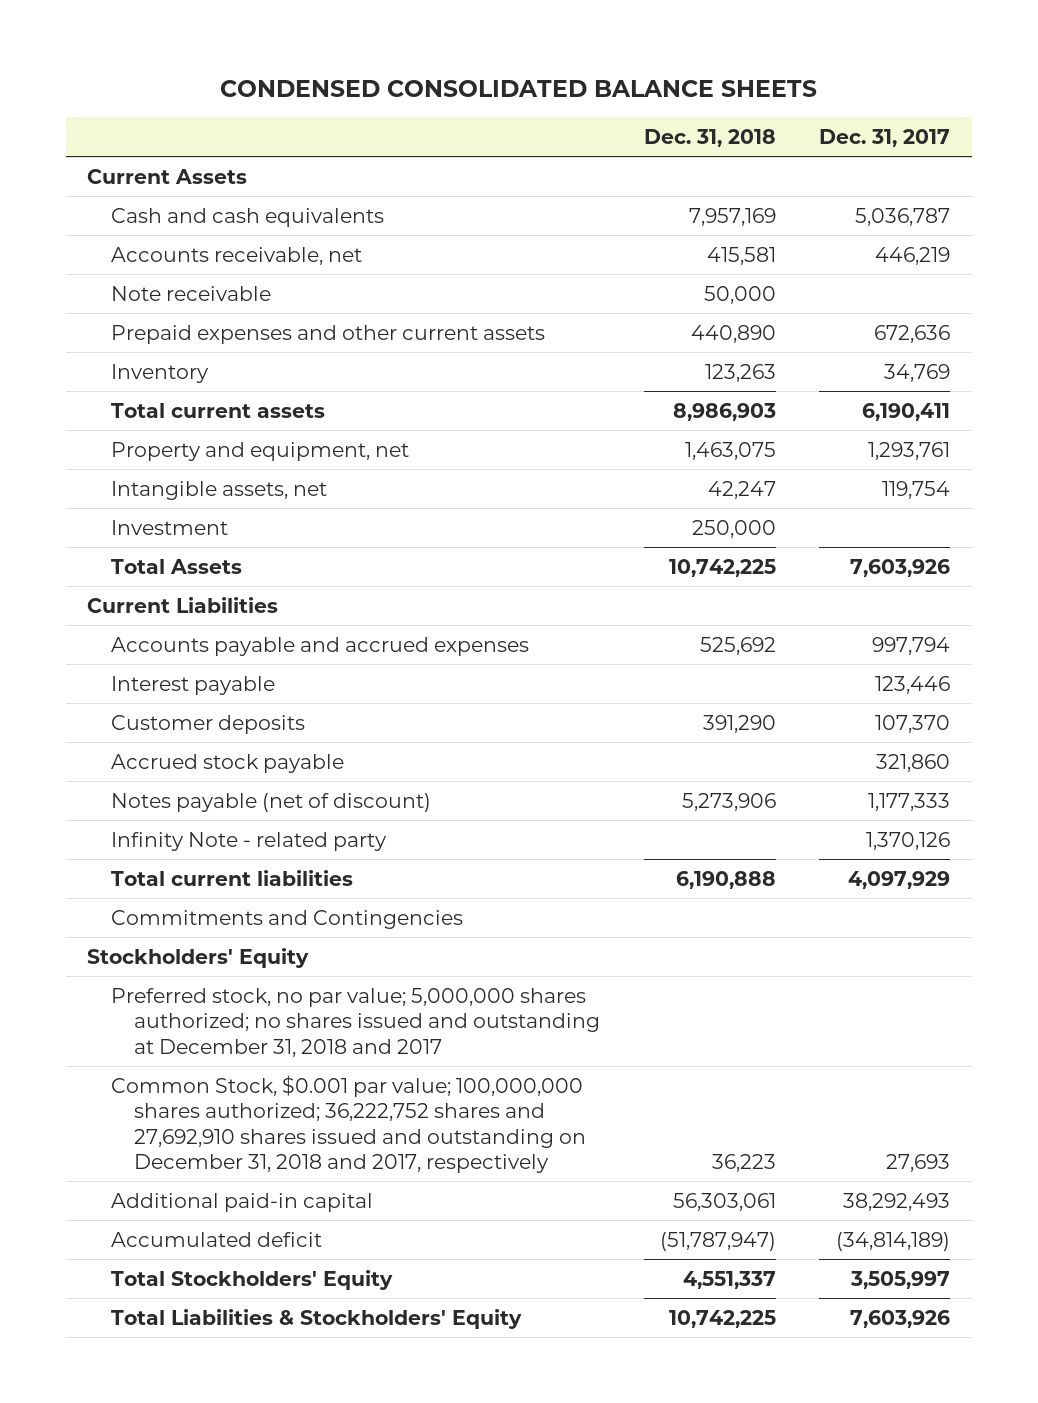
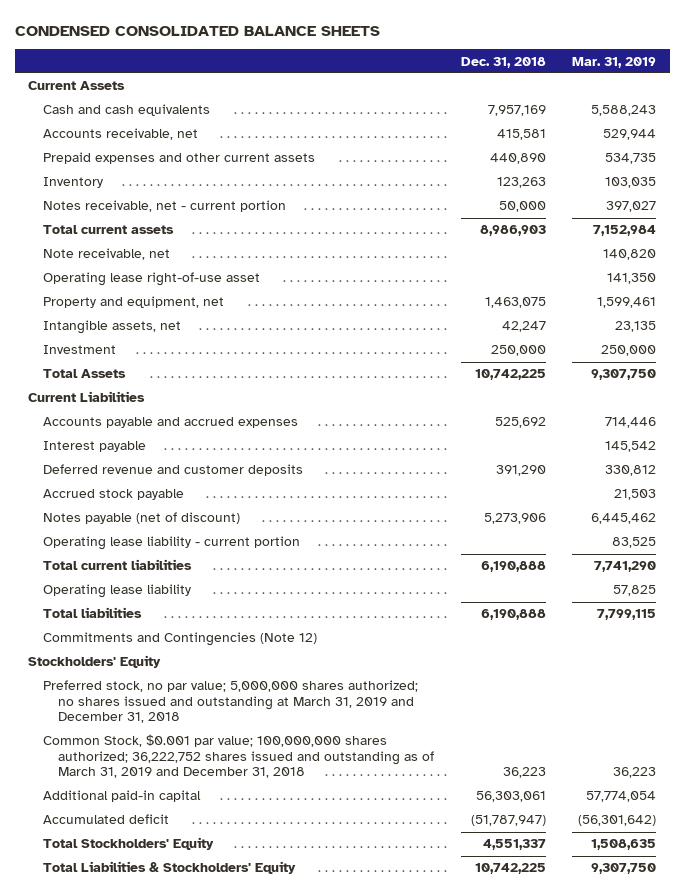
- | Dec. 31, 2018 | Dec. 31, 2017
+ | Dec. 31, 2018 | Mar. 31, 2019
- Note receivable | 50,000 |
+ Notes receivable, net - current portion | 50,000 | 397,027
+ Note receivable, net | | 140,820
+ Operating lease right-of-use asset | | 141,350
- Customer deposits | 391,290 | 107,370
+ Deferred revenue and customer deposits | 391,290 | 330,812
- Infinity Note - related party | | 1,370,126
+ Operating lease liability - current portion | | 83,525
- Commitments and Contingencies
+ Operating lease liability | | 57,825
+ Total liabilities | 6,190,888 | 7,799,115
+ Commitments and Contingencies (Note 12)
- Preferred stock, no par value; 5,000,000 shares authorized; no shares issued and outstanding at December 31, 2018 and 2017
- Common Stock, $0.001 par value; 100,000,000 shares authorized; 36,222,752 shares and 27,692,910 shares issued and outstanding on December 31, 2018 and 2017, respectively | 36,223 | 27,693
+ Preferred stock, no par value; 5,000,000 shares authorized; no shares issued and outstanding at March 31, 2019 and December 31, 2018
+ Common Stock, $0.001 par value; 100,000,000 shares authorized; 36,222,752 shares issued and outstanding as of March 31, 2019 and December 31, 2018 | 36,223 | 36,223

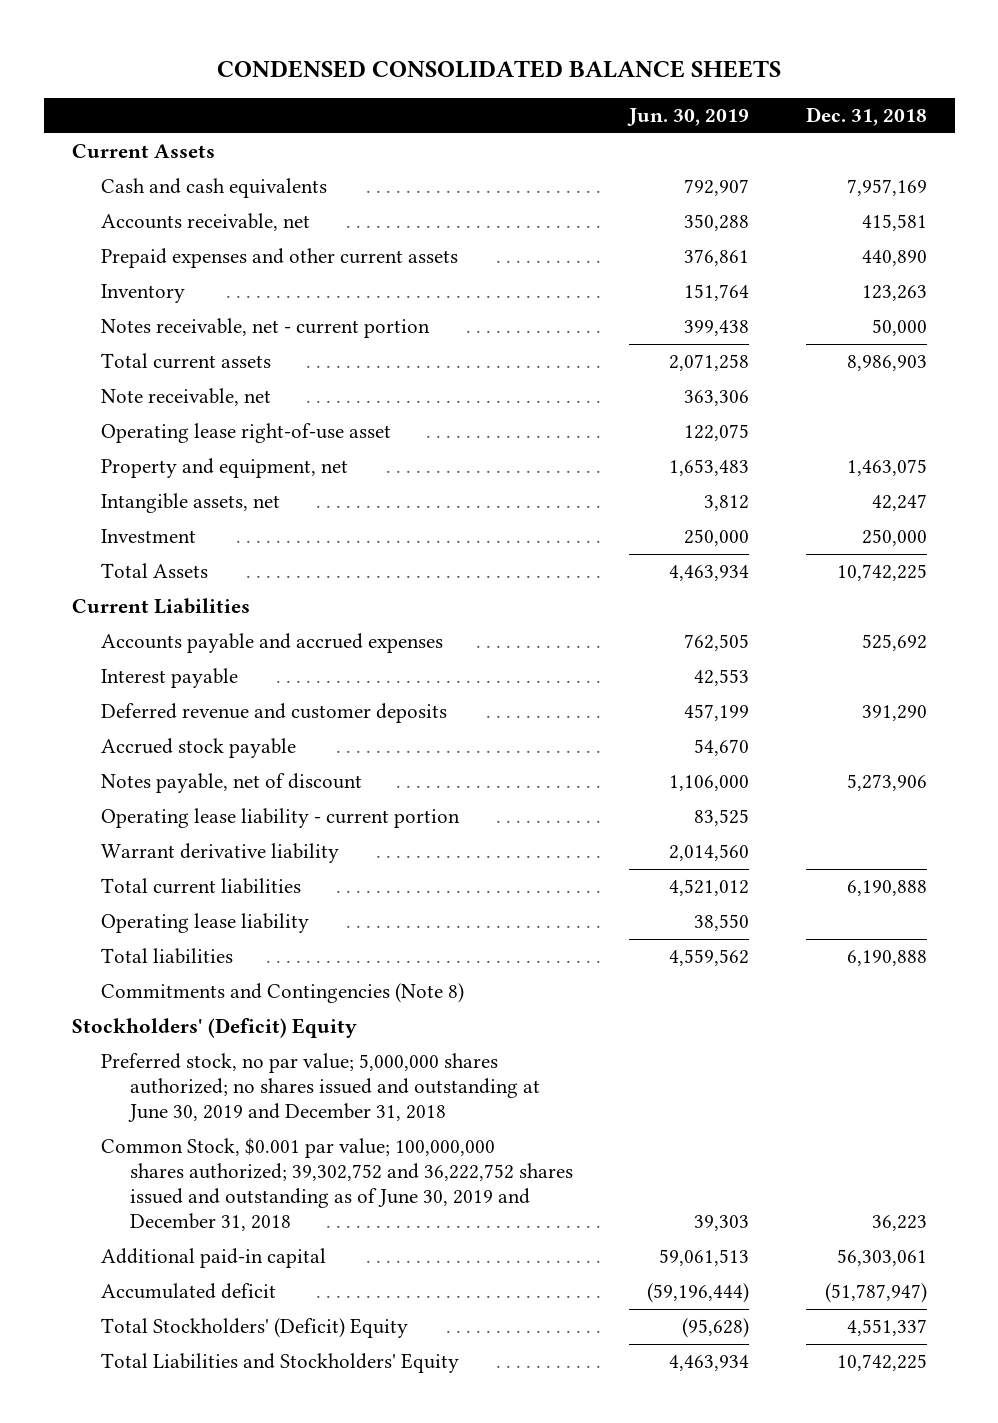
- | Dec. 31, 2018 | Mar. 31, 2019
+ | Jun. 30, 2019 | Dec. 31, 2018
- Notes payable (net of discount) | 5,273,906 | 6,445,462
+ Notes payable, net of discount | 1,106,000 | 5,273,906
+ Warrant derivative liability | 2,014,560 |
- Commitments and Contingencies (Note 12)
- Stockholders' Equity
- Preferred stock, no par value; 5,000,000 shares authorized; no shares issued and outstanding at March 31, 2019 and December 31, 2018
- Common Stock, $0.001 par value; 100,000,000 shares authorized; 36,222,752 shares issued and outstanding as of March 31, 2019 and December 31, 2018 | 36,223 | 36,223
+ Commitments and Contingencies (Note 8)
+ Stockholders' (Deficit) Equity
+ Preferred stock, no par value; 5,000,000 shares authorized; no shares issued and outstanding at June 30, 2019 and December 31, 2018
+ Common Stock, $0.001 par value; 100,000,000 shares authorized; 39,302,752 and 36,222,752 shares issued and outstanding as of June 30, 2019 and December 31, 2018 | 39,303 | 36,223
- Total Stockholders' Equity | 4,551,337 | 1,508,635
- Total Liabilities & Stockholders' Equity | 10,742,225 | 9,307,750
+ Total Stockholders' (Deficit) Equity | (95,628) | 4,551,337
+ Total Liabilities and Stockholders' Equity | 4,463,934 | 10,742,225

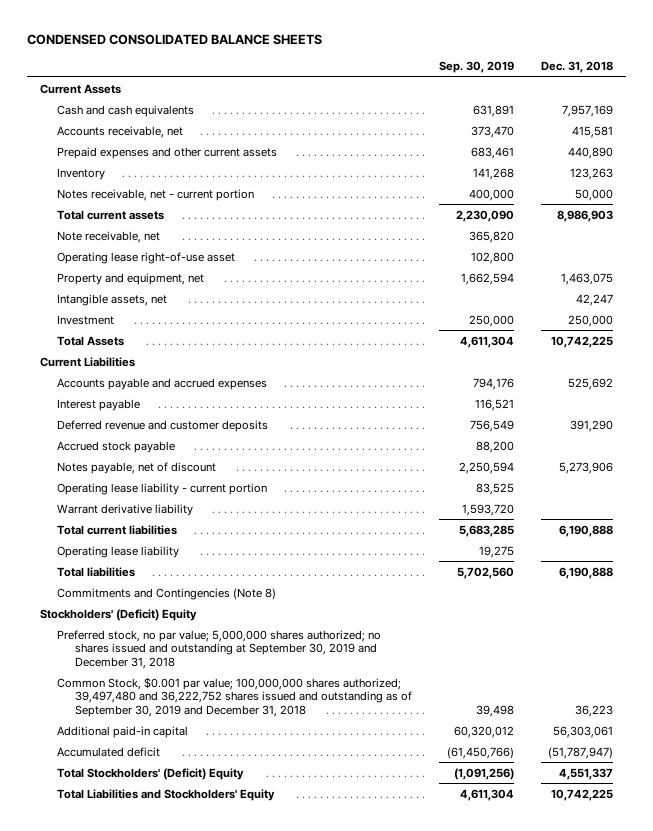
- | Jun. 30, 2019 | Dec. 31, 2018
+ | Sep. 30, 2019 | Dec. 31, 2018
- Preferred stock, no par value; 5,000,000 shares authorized; no shares issued and outstanding at June 30, 2019 and December 31, 2018
- Common Stock, $0.001 par value; 100,000,000 shares authorized; 39,302,752 and 36,222,752 shares issued and outstanding as of June 30, 2019 and December 31, 2018 | 39,303 | 36,223
+ Preferred stock, no par value; 5,000,000 shares authorized; no shares issued and outstanding at September 30, 2019 and December 31, 2018
+ Common Stock, $0.001 par value; 100,000,000 shares authorized; 39,497,480 and 36,222,752 shares issued and outstanding as of September 30, 2019 and December 31, 2018 | 39,498 | 36,223

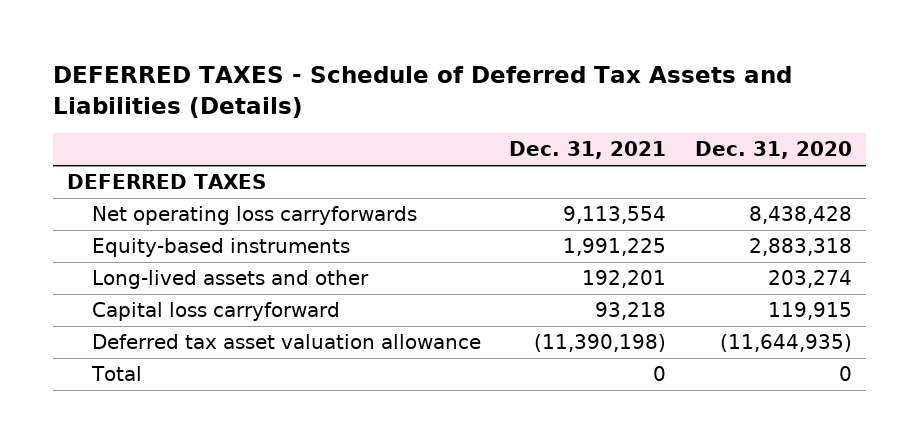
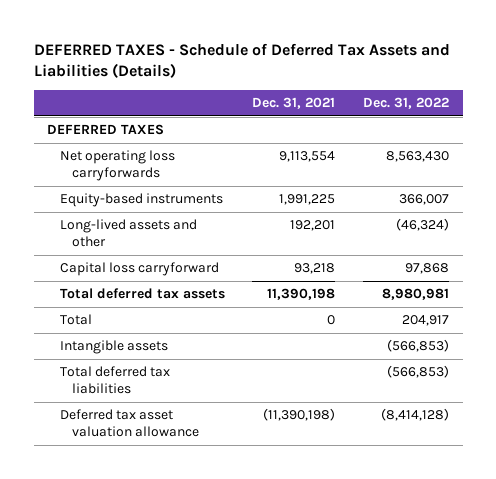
- | Dec. 31, 2021 | Dec. 31, 2020
+ | Dec. 31, 2021 | Dec. 31, 2022
+ Total deferred tax assets | 11,390,198 | 8,980,981
+ Intangible assets | | (566,853)
+ Total deferred tax liabilities | | (566,853)
moved down: Deferred tax asset valuation allowance | (11,390,198) | (8,414,128)

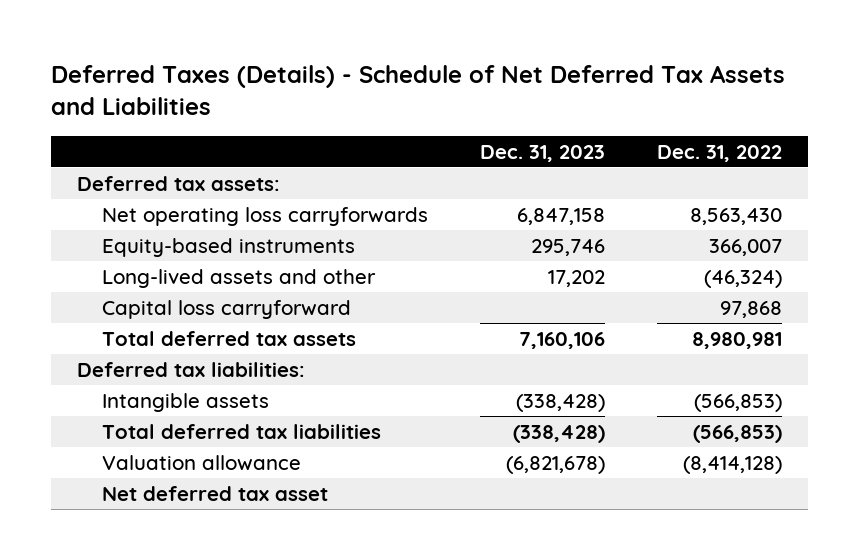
- DEFERRED TAXES - Schedule of Deferred Tax Assets and Liabilities (Details)
+ Deferred Taxes (Details) - Schedule of Net Deferred Tax Assets and Liabilities
- | Dec. 31, 2021 | Dec. 31, 2022
+ | Dec. 31, 2023 | Dec. 31, 2022
- DEFERRED TAXES
+ Deferred tax assets:
- Total | 0 | 204,917
+ Deferred tax liabilities:
- Deferred tax asset valuation allowance | (11,390,198) | (8,414,128)
+ Valuation allowance | (6,821,678) | (8,414,128)
+ Net deferred tax asset

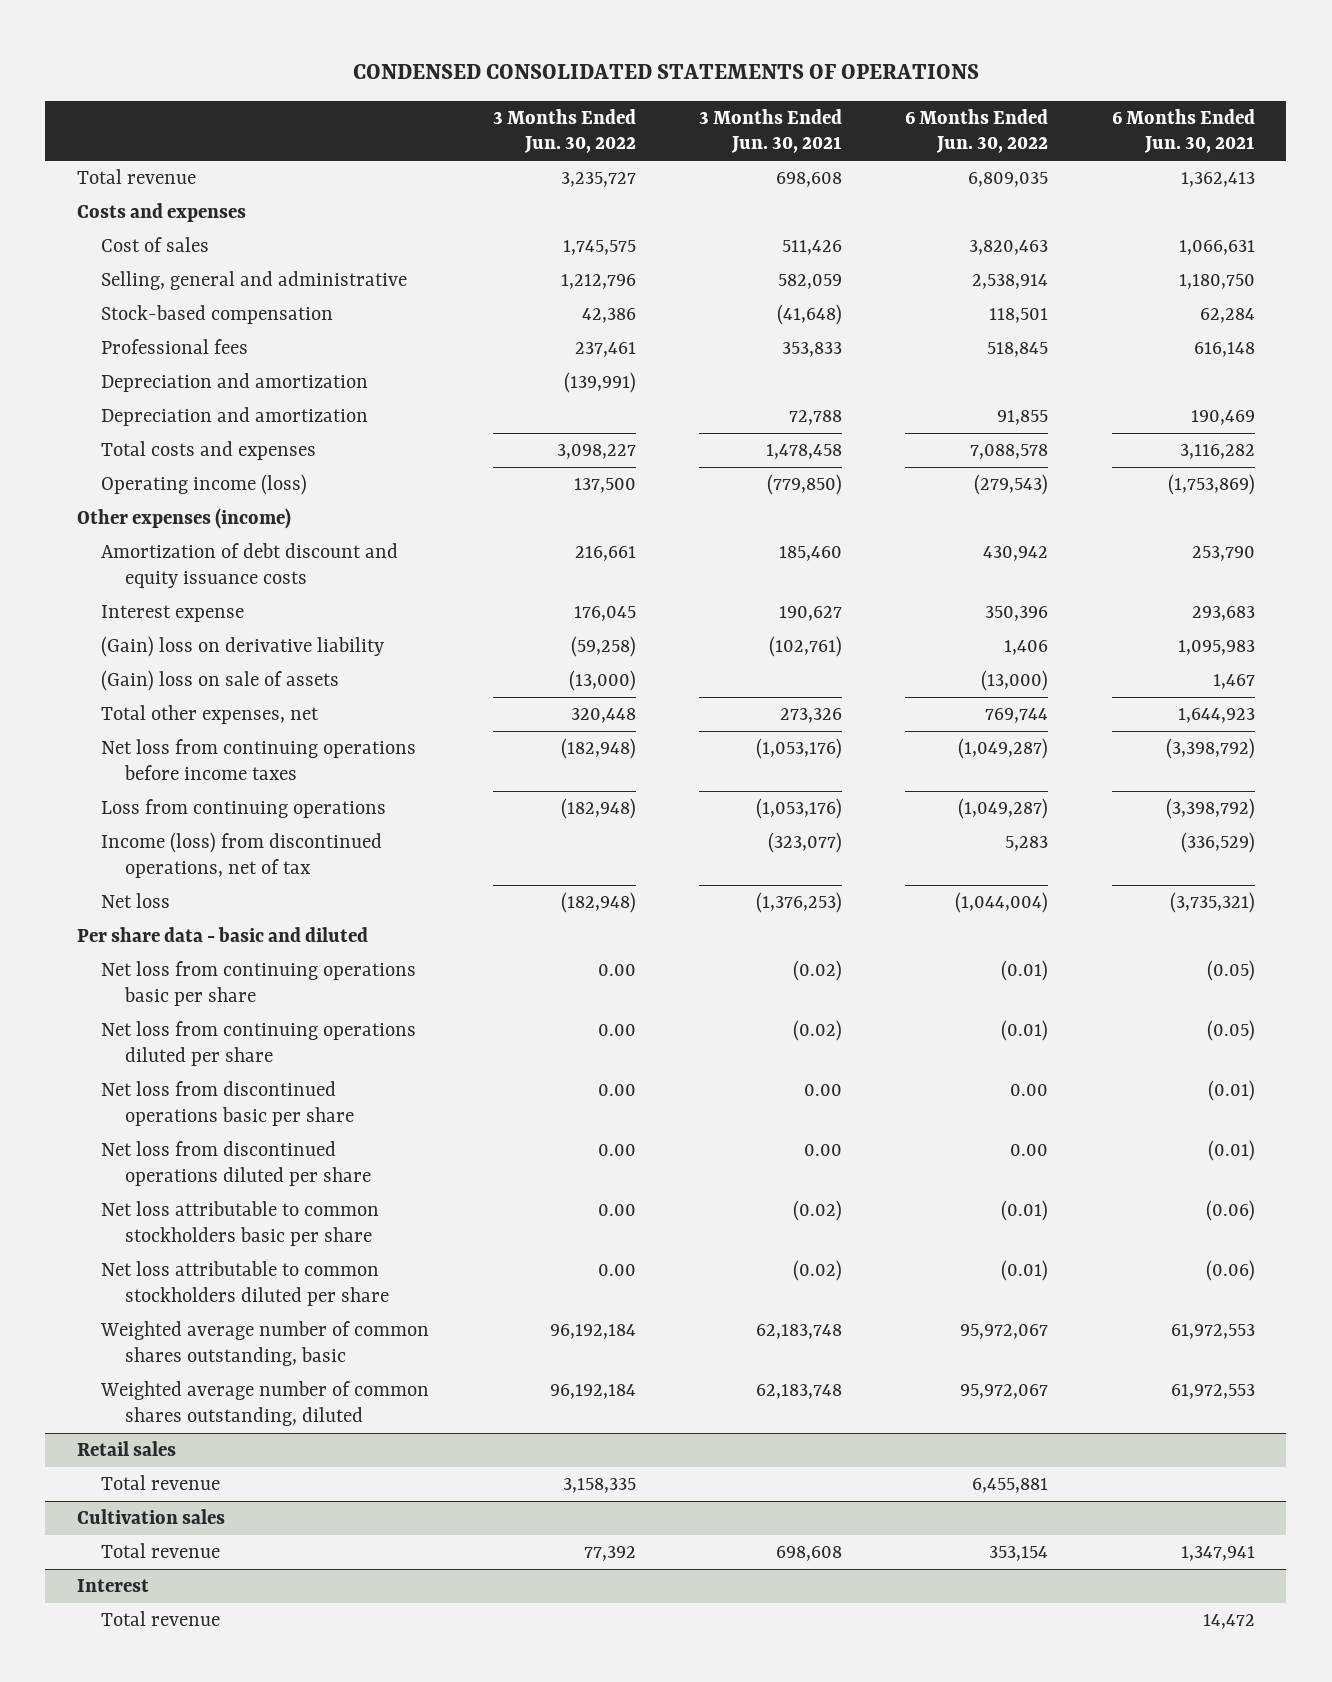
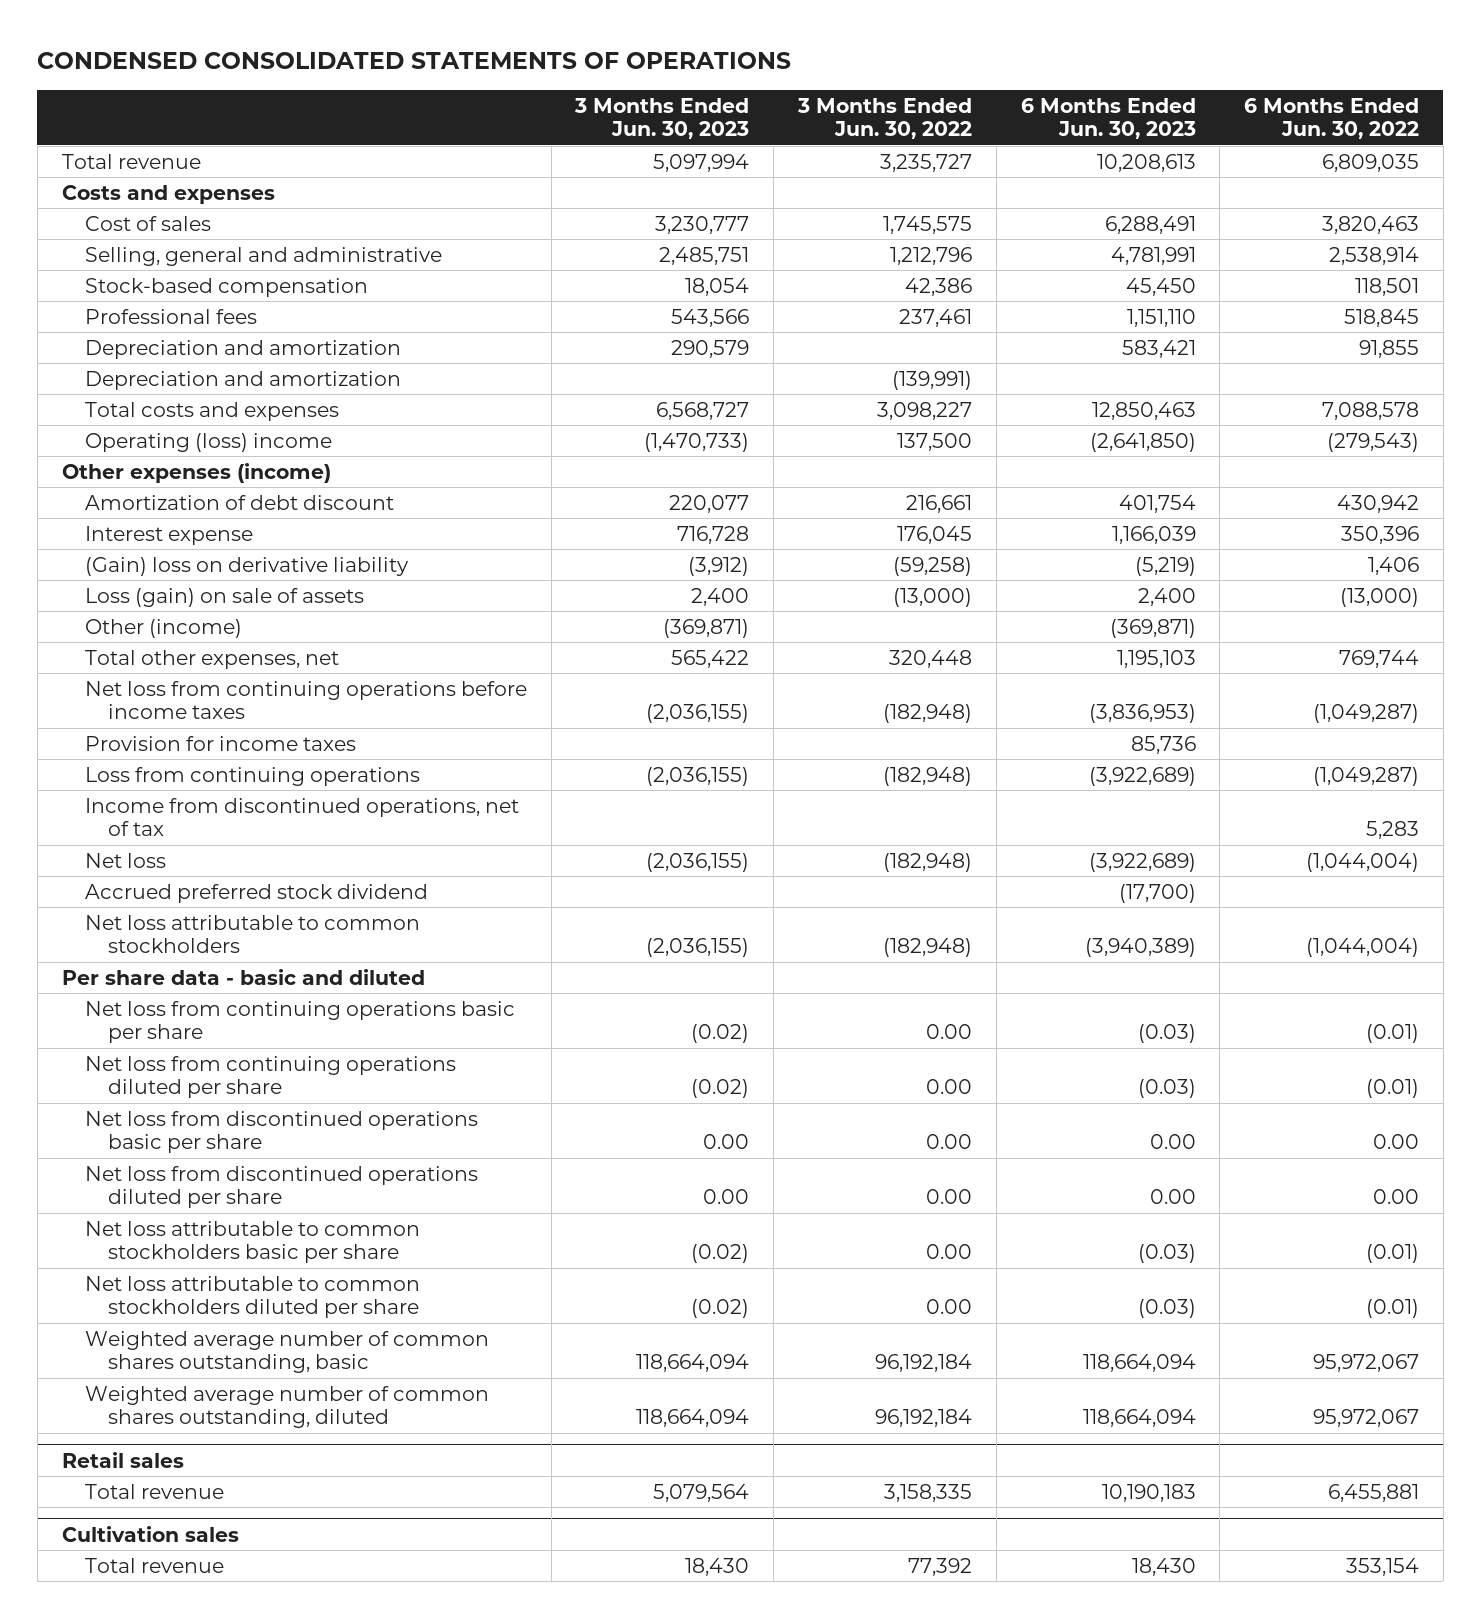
- | 3 Months Ended Jun. 30, 2022 | 3 Months Ended Jun. 30, 2021 | 6 Months Ended Jun. 30, 2022 | 6 Months Ended Jun. 30, 2021
+ | 3 Months Ended Jun. 30, 2023 | 3 Months Ended Jun. 30, 2022 | 6 Months Ended Jun. 30, 2023 | 6 Months Ended Jun. 30, 2022
moved down: Depreciation and amortization | | (139,991) | |
- Operating income (loss) | 137,500 | (779,850) | (279,543) | (1,753,869)
+ Operating (loss) income | (1,470,733) | 137,500 | (2,641,850) | (279,543)
- Amortization of debt discount and equity issuance costs | 216,661 | 185,460 | 430,942 | 253,790
+ Amortization of debt discount | 220,077 | 216,661 | 401,754 | 430,942
- (Gain) loss on sale of assets | (13,000) | | (13,000) | 1,467
+ Loss (gain) on sale of assets | 2,400 | (13,000) | 2,400 | (13,000)
+ Other (income) | (369,871) | | (369,871) |
+ Provision for income taxes | | | 85,736 |
- Income (loss) from discontinued operations, net of tax | | (323,077) | 5,283 | (336,529)
+ Income from discontinued operations, net of tax | | | | 5,283
+ Accrued preferred stock dividend | | | (17,700) |
+ Net loss attributable to common stockholders | (2,036,155) | (182,948) | (3,940,389) | (1,044,004)
- Interest
- Total revenue | | | | 14,472

